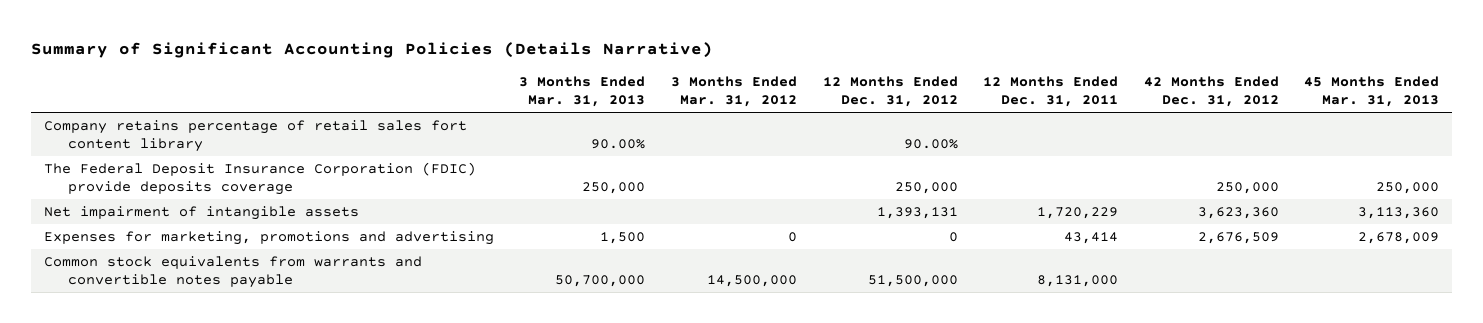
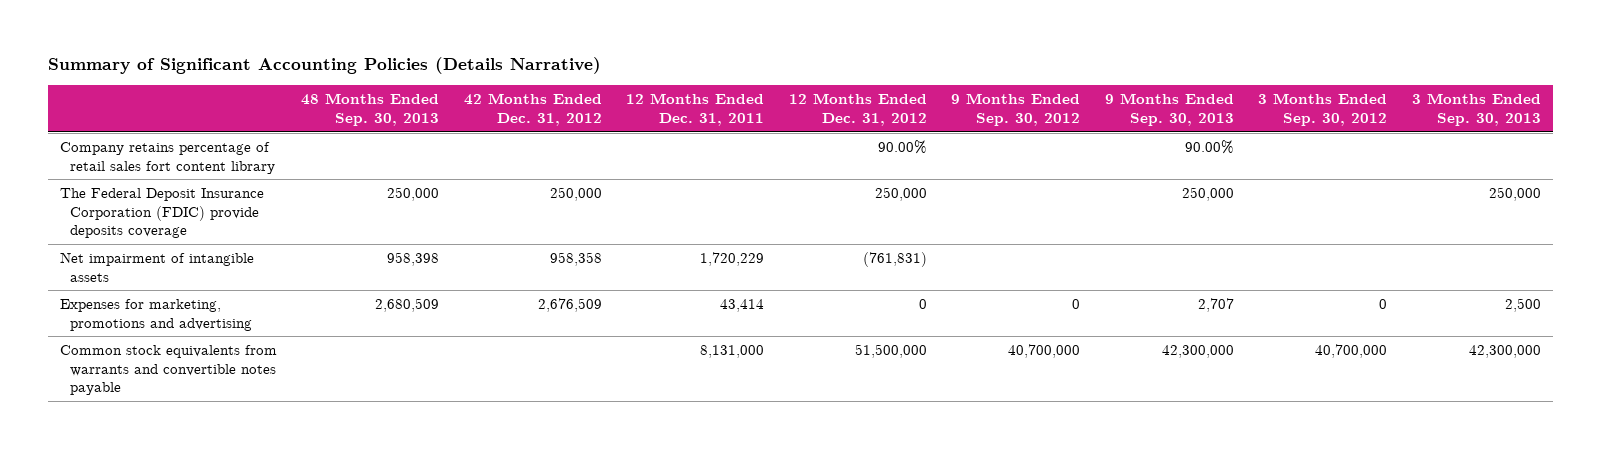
- | 3 Months Ended Mar. 31, 2013 | 3 Months Ended Mar. 31, 2012 | 12 Months Ended Dec. 31, 2012 | 12 Months Ended Dec. 31, 2011 | 42 Months Ended Dec. 31, 2012 | 45 Months Ended Mar. 31, 2013
+ | 48 Months Ended Sep. 30, 2013 | 42 Months Ended Dec. 31, 2012 | 12 Months Ended Dec. 31, 2011 | 12 Months Ended Dec. 31, 2012 | 9 Months Ended Sep. 30, 2012 | 9 Months Ended Sep. 30, 2013 | 3 Months Ended Sep. 30, 2012 | 3 Months Ended Sep. 30, 2013
- Net impairment of intangible assets | | | 1,393,131 | 1,720,229 | 3,623,360 | 3,113,360
+ Net impairment of intangible assets | 958,398 | 958,358 | 1,720,229 | (761,831) | | | |

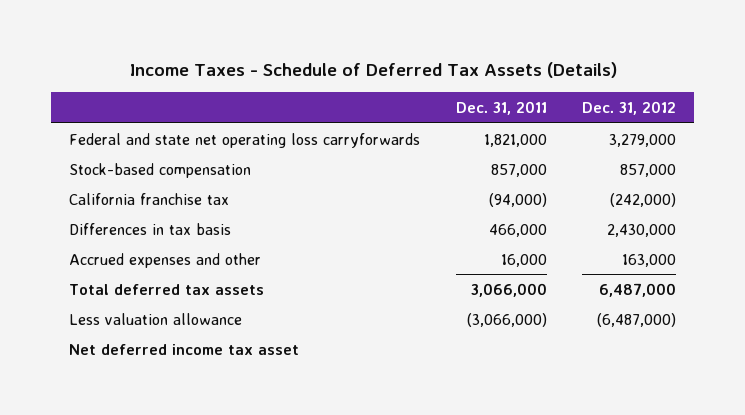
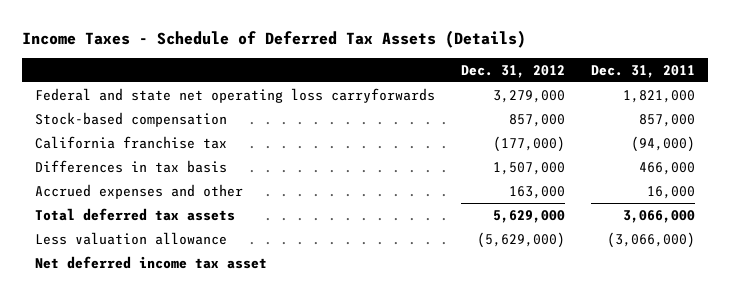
- | Dec. 31, 2011 | Dec. 31, 2012
+ | Dec. 31, 2012 | Dec. 31, 2011
- California franchise tax | (94,000) | (242,000)
- Differences in tax basis | 466,000 | 2,430,000
+ California franchise tax | (177,000) | (94,000)
+ Differences in tax basis | 1,507,000 | 466,000
- Total deferred tax assets | 3,066,000 | 6,487,000
- Less valuation allowance | (3,066,000) | (6,487,000)
+ Total deferred tax assets | 5,629,000 | 3,066,000
+ Less valuation allowance | (5,629,000) | (3,066,000)

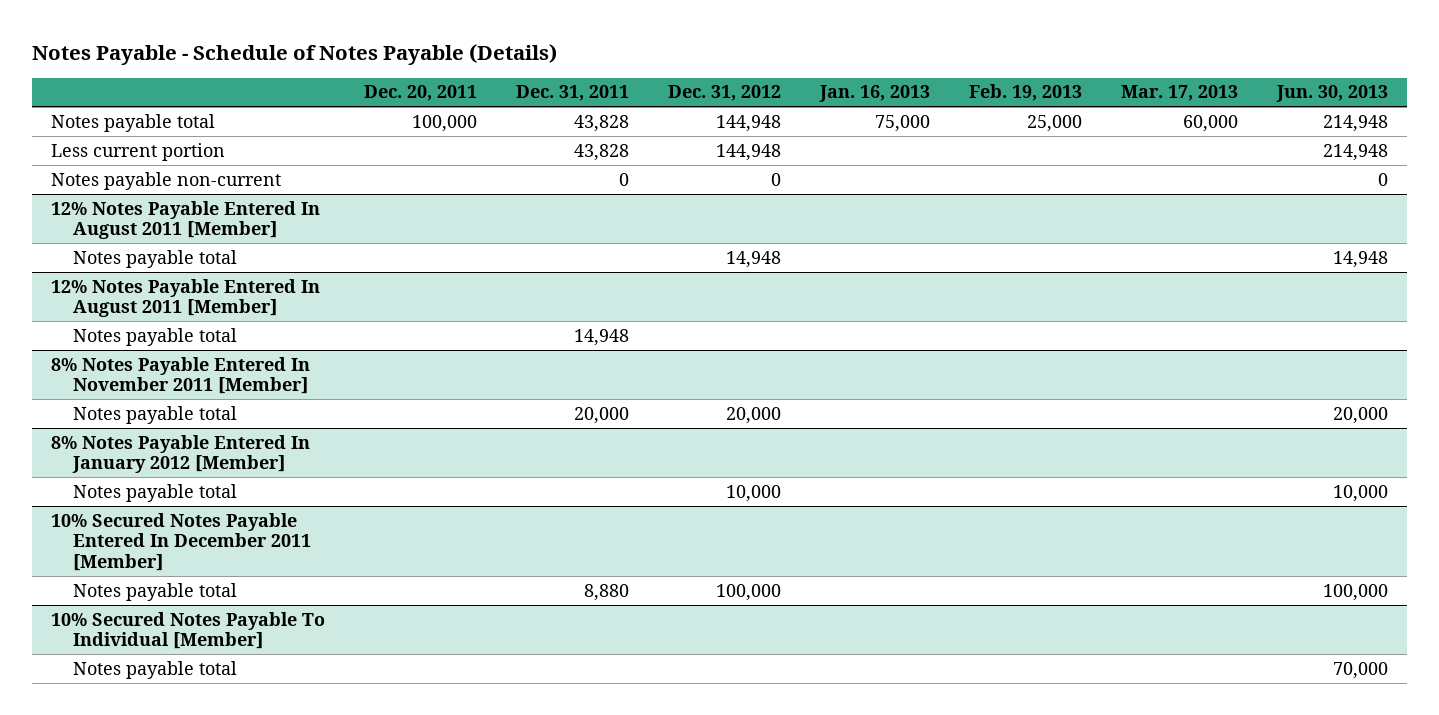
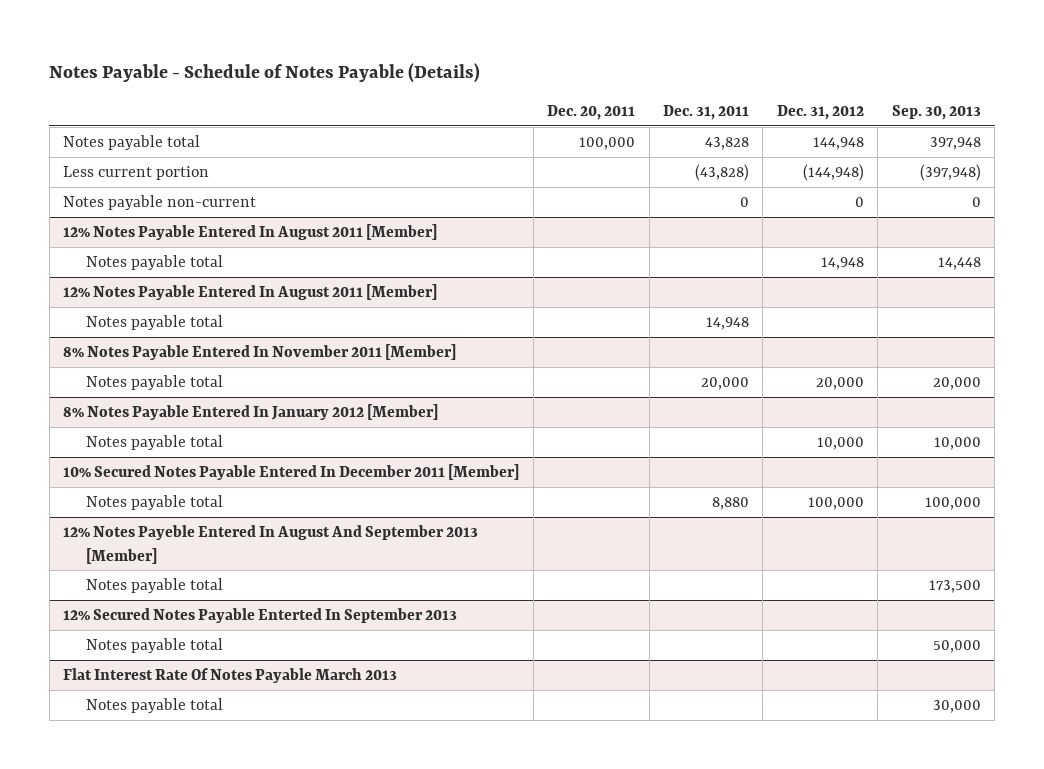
- | Dec. 20, 2011 | Dec. 31, 2011 | Dec. 31, 2012 | Jan. 16, 2013 | Feb. 19, 2013 | Mar. 17, 2013 | Jun. 30, 2013
+ | Dec. 20, 2011 | Dec. 31, 2011 | Dec. 31, 2012 | Sep. 30, 2013
- Less current portion | | 43,828 | 144,948 | | | | 214,948
+ Less current portion | | (43,828) | (144,948) | (397,948)
- 10% Secured Notes Payable To Individual [Member]
+ 12% Notes Payeble Entered In August And September 2013 [Member]
+ 12% Secured Notes Payable Enterted In September 2013
+ Notes payable total | | | | 50,000
+ Flat Interest Rate Of Notes Payable March 2013
+ Notes payable total | | | | 30,000

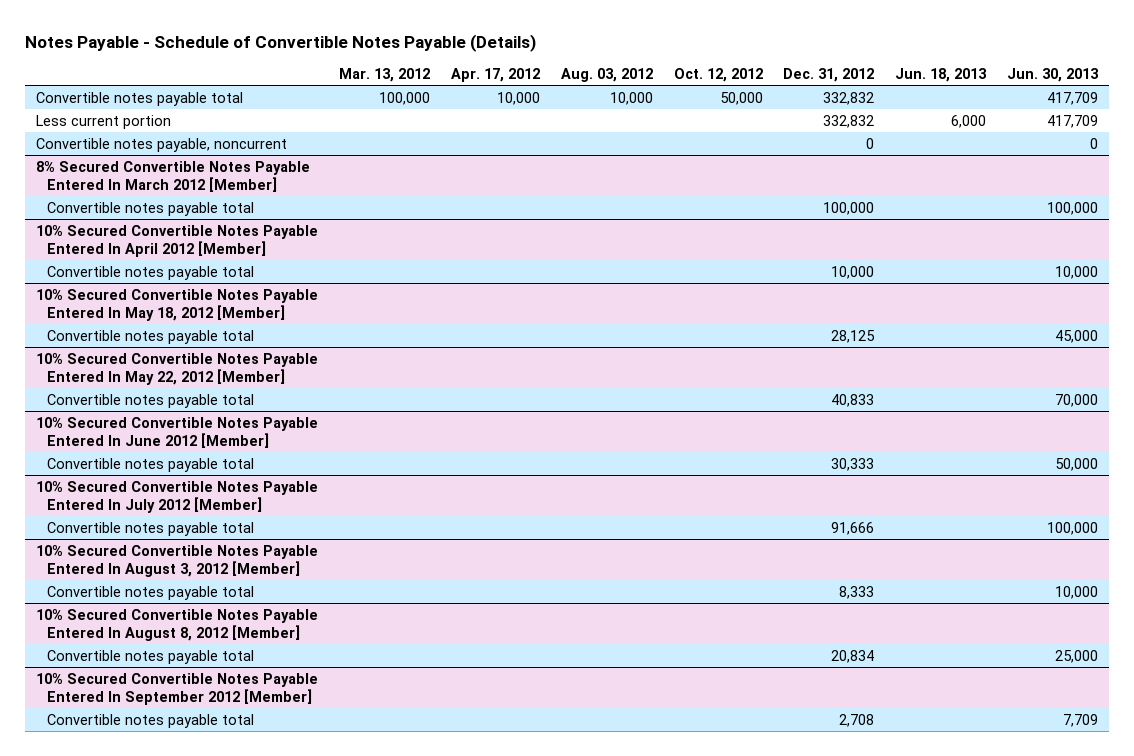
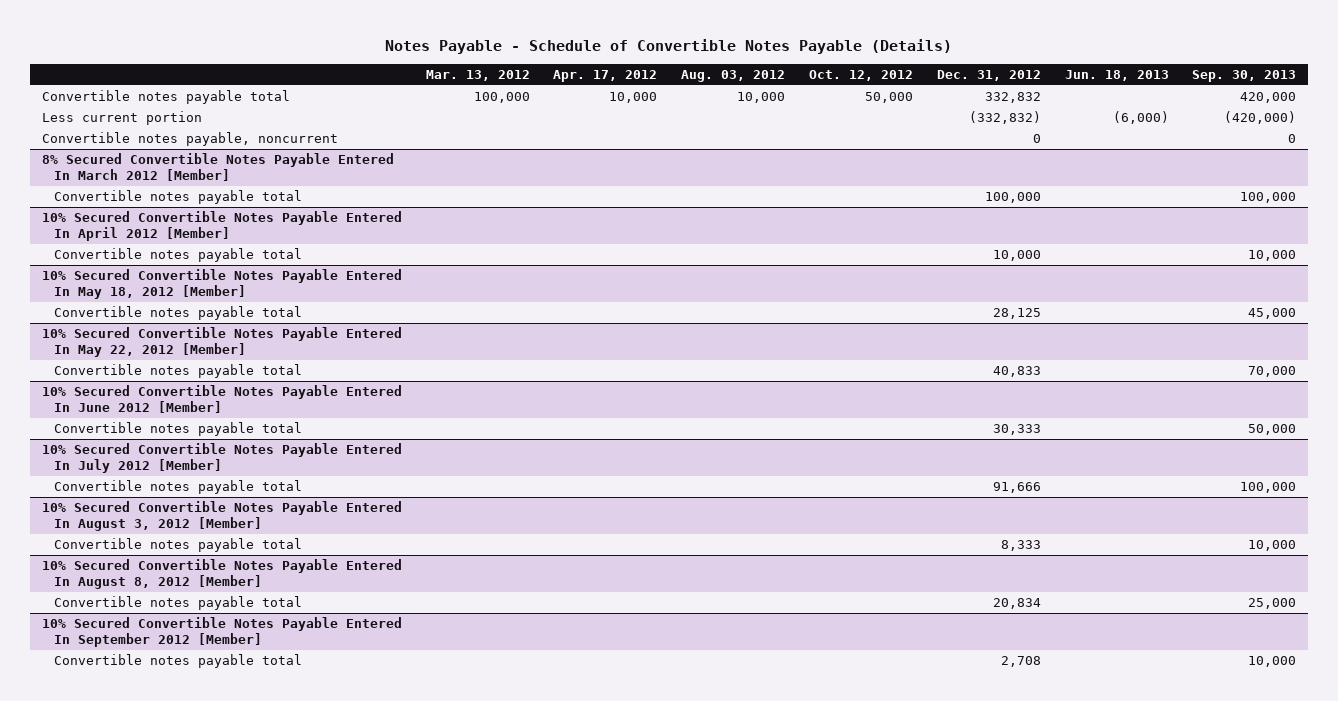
- | Mar. 13, 2012 | Apr. 17, 2012 | Aug. 03, 2012 | Oct. 12, 2012 | Dec. 31, 2012 | Jun. 18, 2013 | Jun. 30, 2013
+ | Mar. 13, 2012 | Apr. 17, 2012 | Aug. 03, 2012 | Oct. 12, 2012 | Dec. 31, 2012 | Jun. 18, 2013 | Sep. 30, 2013
- Less current portion | | | | | 332,832 | 6,000 | 417,709
+ Less current portion | | | | | (332,832) | (6,000) | (420,000)

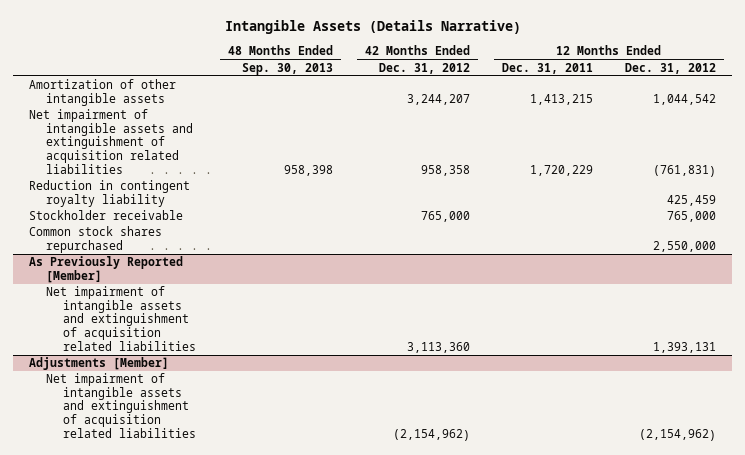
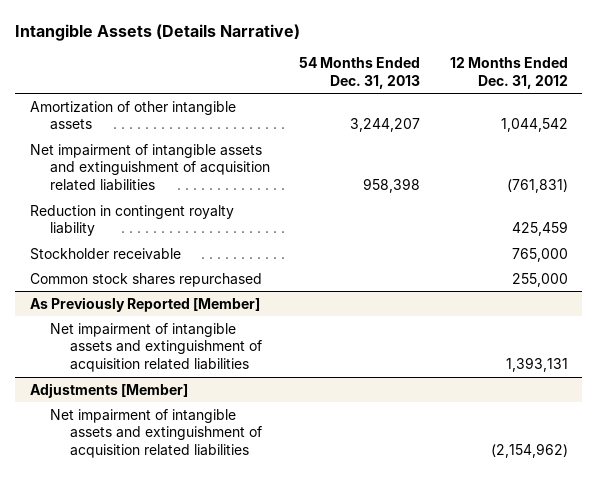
- | 48 Months Ended Sep. 30, 2013 | 42 Months Ended Dec. 31, 2012 | 12 Months Ended Dec. 31, 2011 | 12 Months Ended Dec. 31, 2012
+ | 54 Months Ended Dec. 31, 2013 | 12 Months Ended Dec. 31, 2012
- Common stock shares repurchased | | | | 2,550,000
+ Common stock shares repurchased | | 255,000

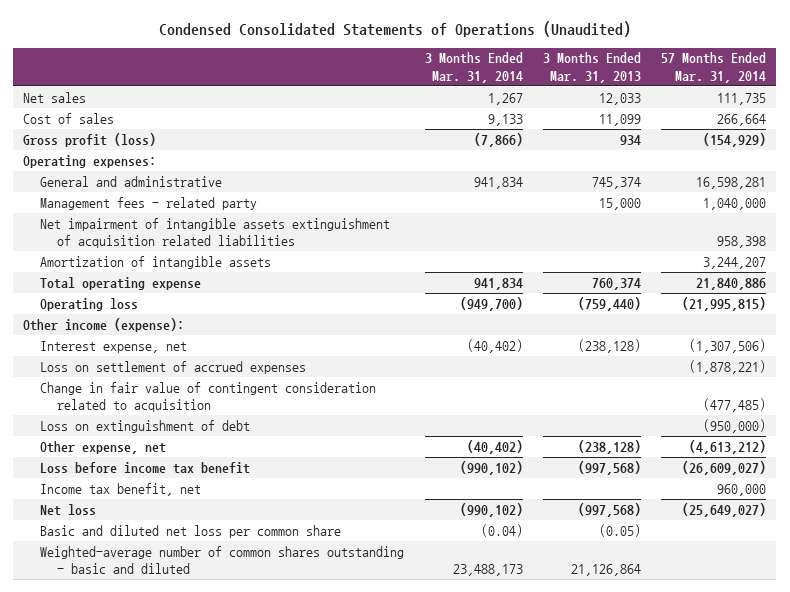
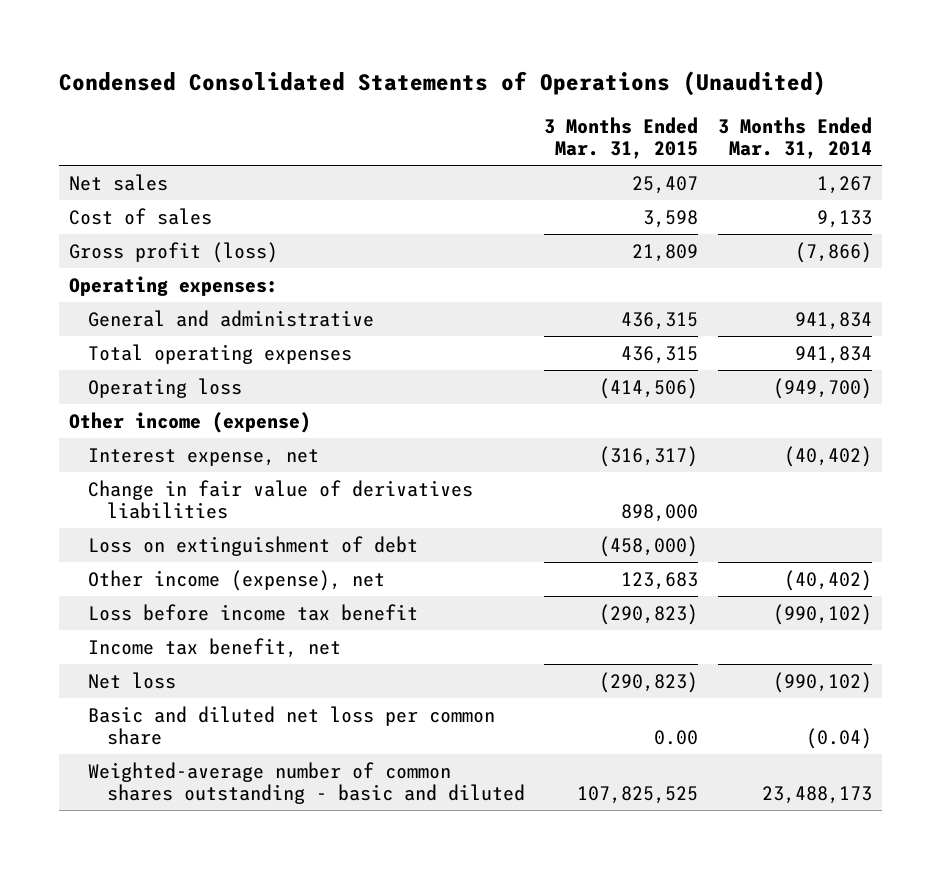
- | 3 Months Ended Mar. 31, 2014 | 3 Months Ended Mar. 31, 2013 | 57 Months Ended Mar. 31, 2014
+ | 3 Months Ended Mar. 31, 2015 | 3 Months Ended Mar. 31, 2014
- Management fees - related party | | 15,000 | 1,040,000
- Net impairment of intangible assets extinguishment of acquisition related liabilities | | | 958,398
- Amortization of intangible assets | | | 3,244,207
- Total operating expense | 941,834 | 760,374 | 21,840,886
+ Total operating expenses | 436,315 | 941,834
- Other income (expense):
+ Other income (expense)
- Loss on settlement of accrued expenses | | | (1,878,221)
- Change in fair value of contingent consideration related to acquisition | | | (477,485)
+ Change in fair value of derivatives liabilities | 898,000 |
- Other expense, net | (40,402) | (238,128) | (4,613,212)
+ Other income (expense), net | 123,683 | (40,402)

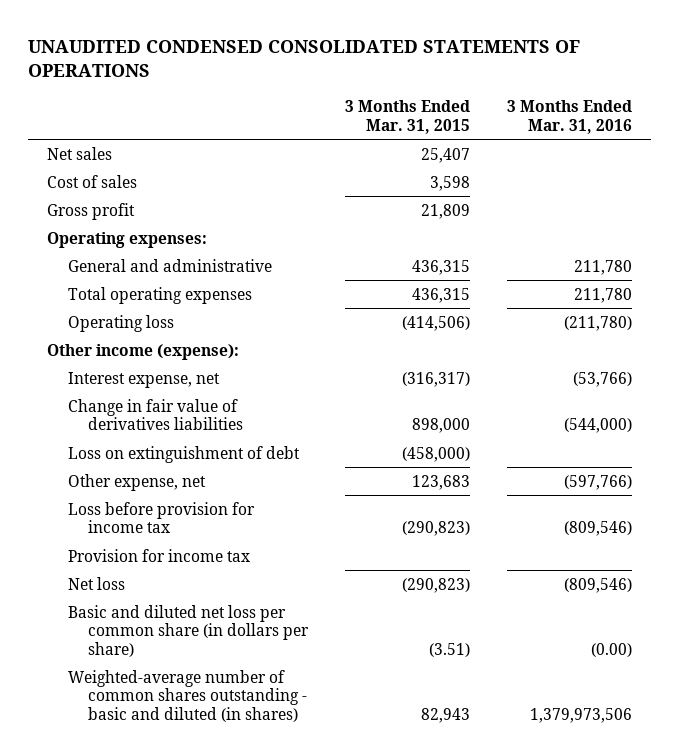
- Condensed Consolidated Statements of Operations (Unaudited)
+ UNAUDITED CONDENSED CONSOLIDATED STATEMENTS OF OPERATIONS
- | 3 Months Ended Mar. 31, 2015 | 3 Months Ended Mar. 31, 2014
+ | 3 Months Ended Mar. 31, 2015 | 3 Months Ended Mar. 31, 2016
- Gross profit (loss) | 21,809 | (7,866)
+ Gross profit | 21,809 |
- Other income (expense)
+ Other income (expense):
- Other income (expense), net | 123,683 | (40,402)
- Loss before income tax benefit | (290,823) | (990,102)
- Income tax benefit, net
+ Other expense, net | 123,683 | (597,766)
+ Loss before provision for income tax | (290,823) | (809,546)
+ Provision for income tax
- Basic and diluted net loss per common share | 0.00 | (0.04)
- Weighted-average number of common shares outstanding - basic and diluted | 107,825,525 | 23,488,173
+ Basic and diluted net loss per common share (in dollars per share) | (3.51) | (0.00)
+ Weighted-average number of common shares outstanding - basic and diluted (in shares) | 82,943 | 1,379,973,506

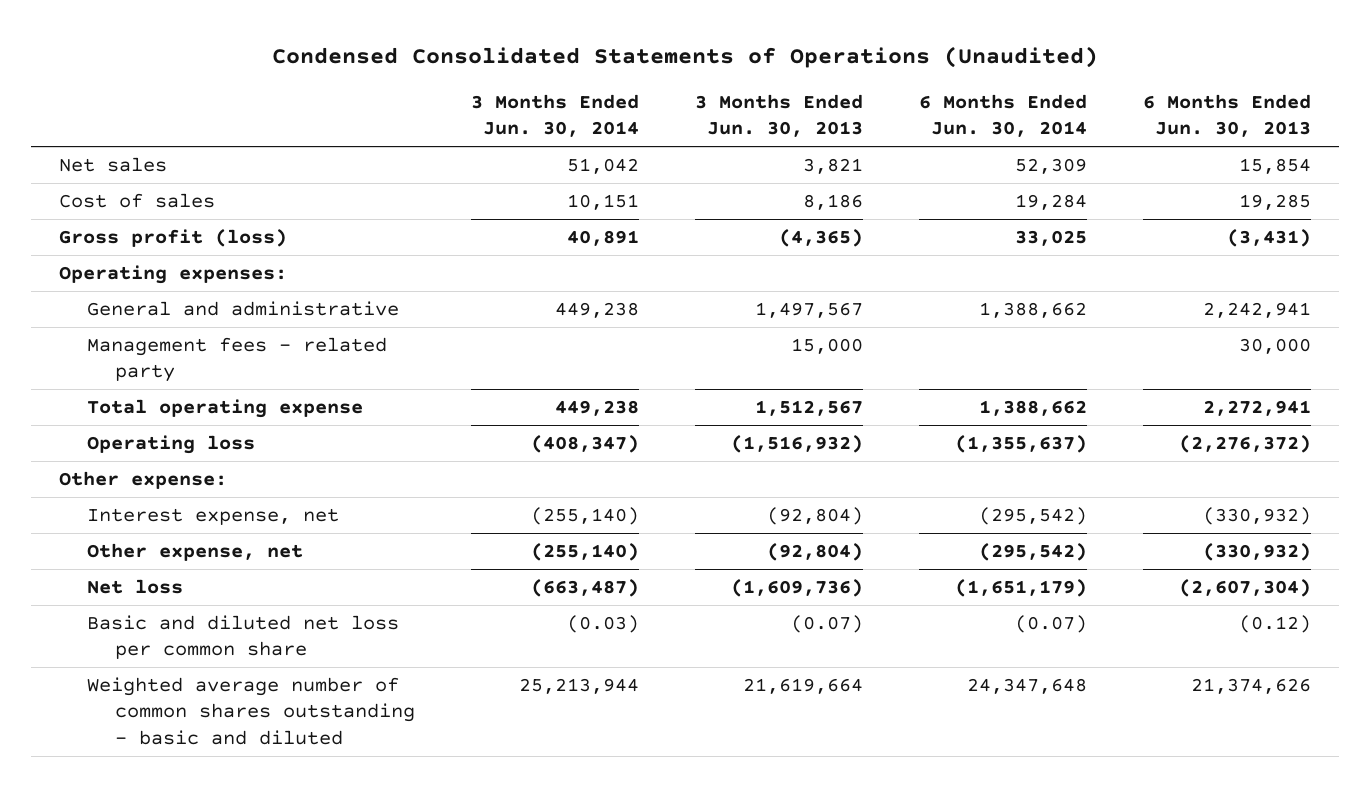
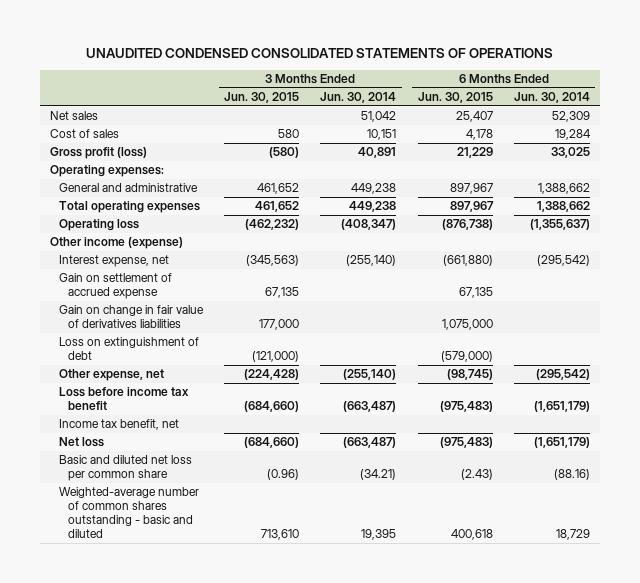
- Condensed Consolidated Statements of Operations (Unaudited)
+ UNAUDITED CONDENSED CONSOLIDATED STATEMENTS OF OPERATIONS
- | 3 Months Ended Jun. 30, 2014 | 3 Months Ended Jun. 30, 2013 | 6 Months Ended Jun. 30, 2014 | 6 Months Ended Jun. 30, 2013
+ | 3 Months Ended Jun. 30, 2015 | 3 Months Ended Jun. 30, 2014 | 6 Months Ended Jun. 30, 2015 | 6 Months Ended Jun. 30, 2014
- Management fees - related party | | 15,000 | | 30,000
- Total operating expense | 449,238 | 1,512,567 | 1,388,662 | 2,272,941
+ Total operating expenses | 461,652 | 449,238 | 897,967 | 1,388,662
- Other expense:
+ Other income (expense)
+ Gain on settlement of accrued expense | 67,135 | | 67,135 |
+ Gain on change in fair value of derivatives liabilities | 177,000 | | 1,075,000 |
+ Loss on extinguishment of debt | (121,000) | | (579,000) |
+ Loss before income tax benefit | (684,660) | (663,487) | (975,483) | (1,651,179)
+ Income tax benefit, net
- Basic and diluted net loss per common share | (0.03) | (0.07) | (0.07) | (0.12)
- Weighted average number of common shares outstanding - basic and diluted | 25,213,944 | 21,619,664 | 24,347,648 | 21,374,626
+ Basic and diluted net loss per common share | (0.96) | (34.21) | (2.43) | (88.16)
+ Weighted-average number of common shares outstanding - basic and diluted | 713,610 | 19,395 | 400,618 | 18,729

